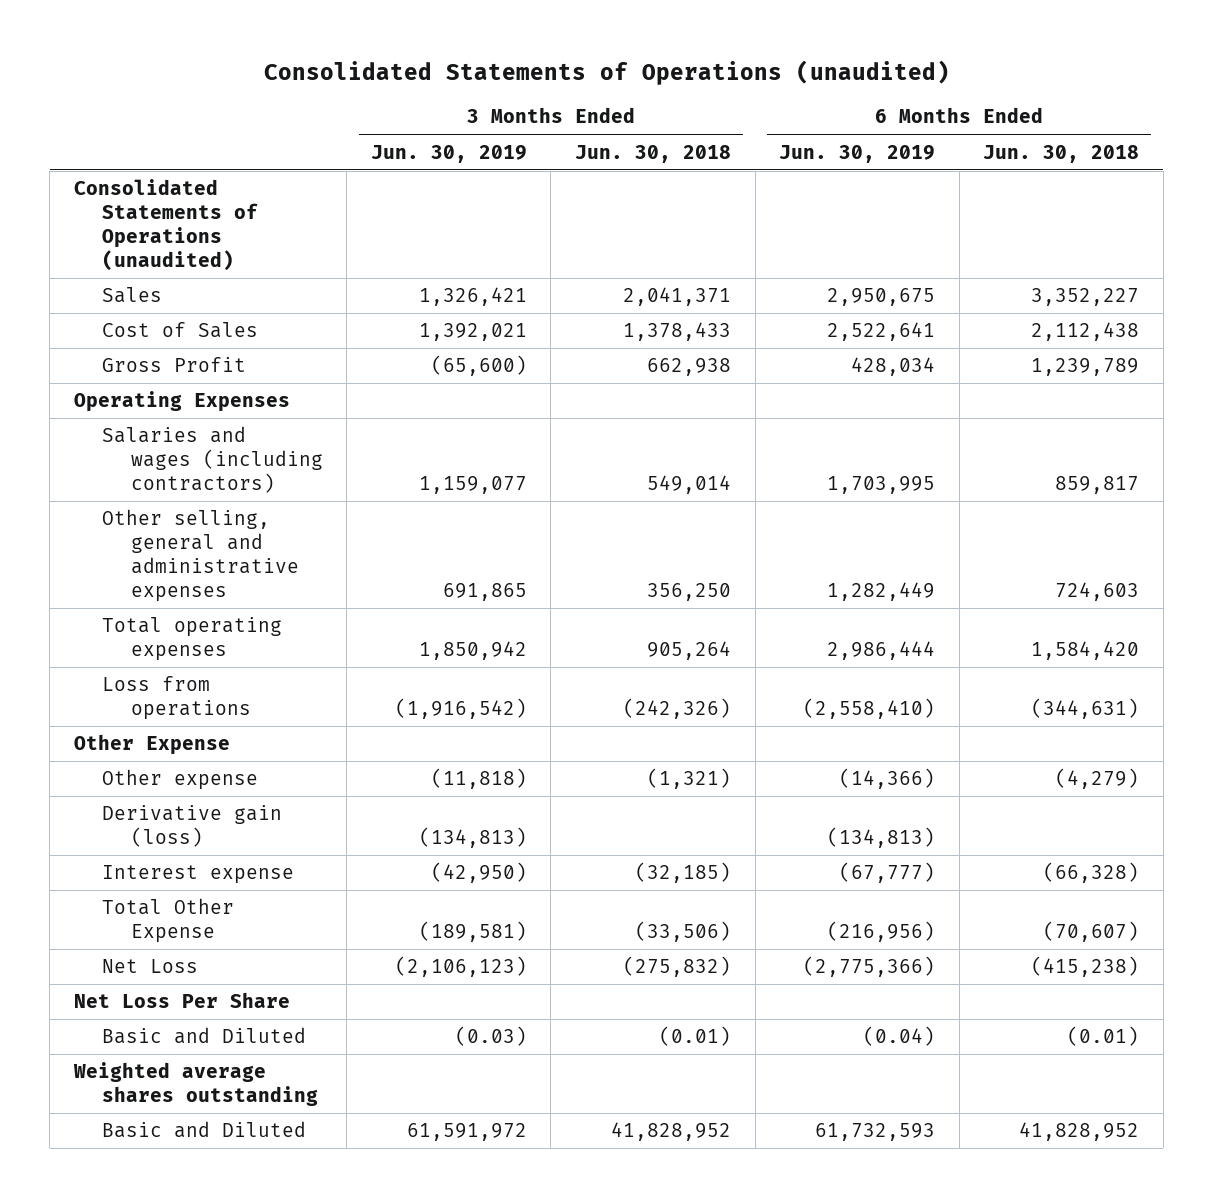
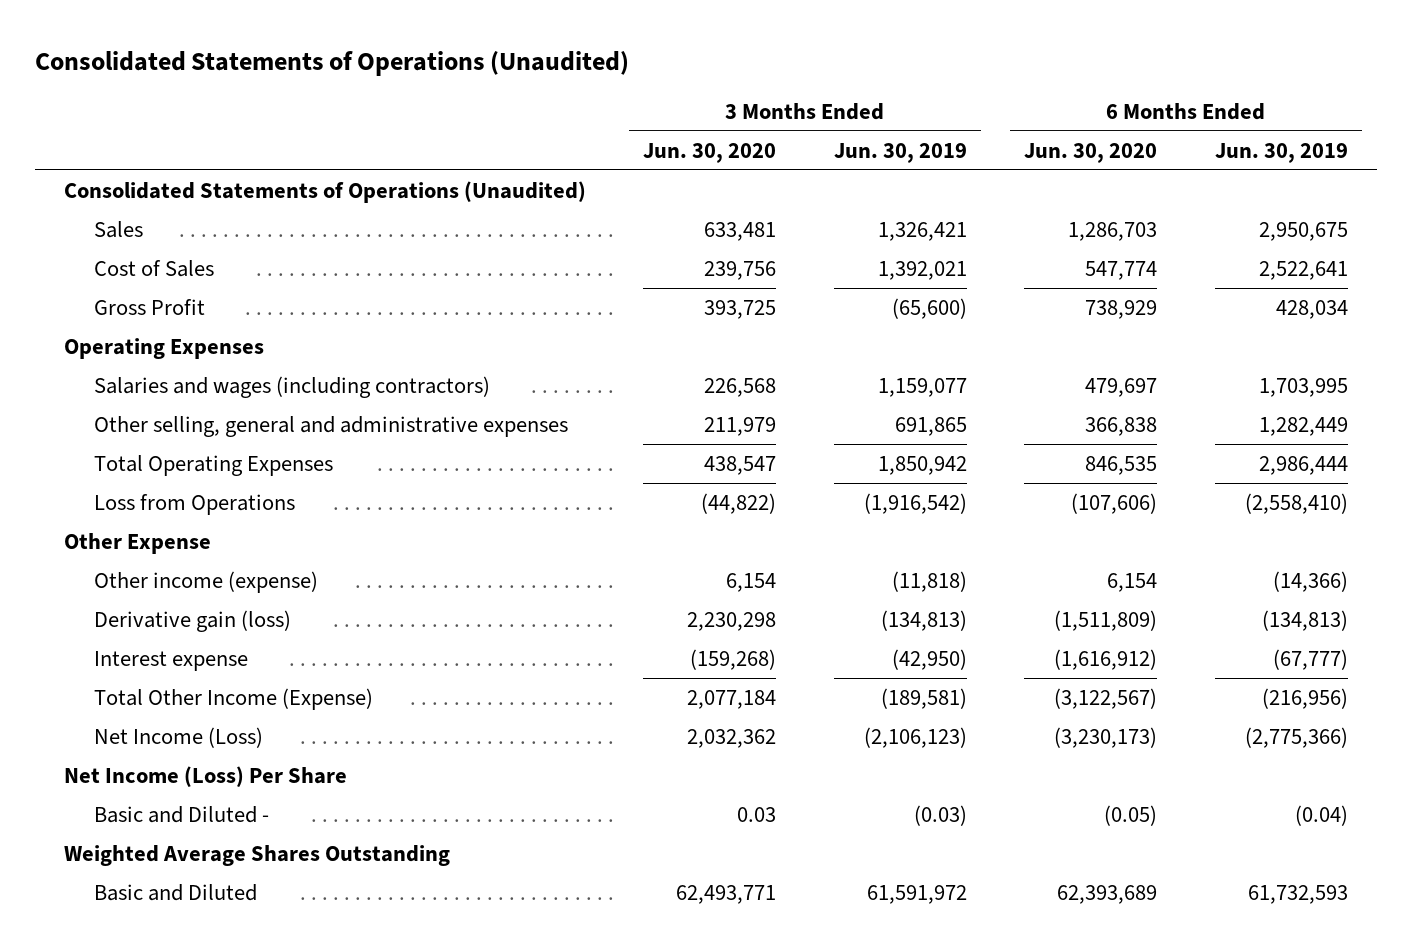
- Consolidated Statements of Operations (unaudited)
+ Consolidated Statements of Operations (Unaudited)
- | 3 Months Ended Jun. 30, 2019 | 3 Months Ended Jun. 30, 2018 | 6 Months Ended Jun. 30, 2019 | 6 Months Ended Jun. 30, 2018
+ | 3 Months Ended Jun. 30, 2020 | 3 Months Ended Jun. 30, 2019 | 6 Months Ended Jun. 30, 2020 | 6 Months Ended Jun. 30, 2019
- Consolidated Statements of Operations (unaudited)
+ Consolidated Statements of Operations (Unaudited)
- Total operating expenses | 1,850,942 | 905,264 | 2,986,444 | 1,584,420
- Loss from operations | (1,916,542) | (242,326) | (2,558,410) | (344,631)
+ Total Operating Expenses | 438,547 | 1,850,942 | 846,535 | 2,986,444
+ Loss from Operations | (44,822) | (1,916,542) | (107,606) | (2,558,410)
- Other expense | (11,818) | (1,321) | (14,366) | (4,279)
+ Other income (expense) | 6,154 | (11,818) | 6,154 | (14,366)
- Total Other Expense | (189,581) | (33,506) | (216,956) | (70,607)
- Net Loss | (2,106,123) | (275,832) | (2,775,366) | (415,238)
- Net Loss Per Share
- Basic and Diluted | (0.03) | (0.01) | (0.04) | (0.01)
- Weighted average shares outstanding
+ Total Other Income (Expense) | 2,077,184 | (189,581) | (3,122,567) | (216,956)
+ Net Income (Loss) | 2,032,362 | (2,106,123) | (3,230,173) | (2,775,366)
+ Net Income (Loss) Per Share
+ Basic and Diluted - | 0.03 | (0.03) | (0.05) | (0.04)
+ Weighted Average Shares Outstanding

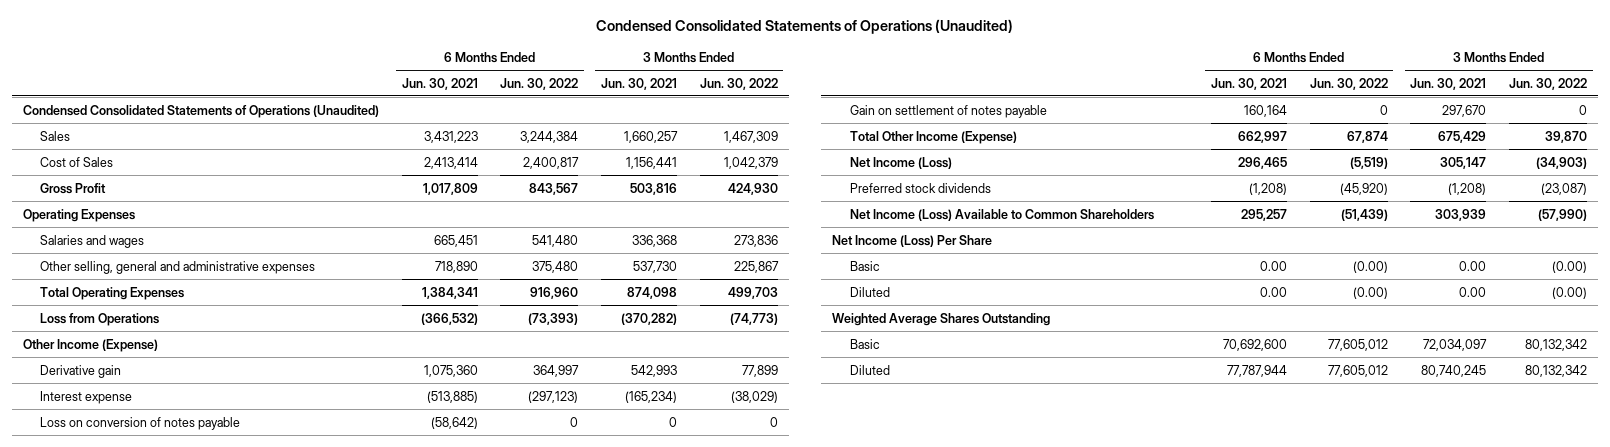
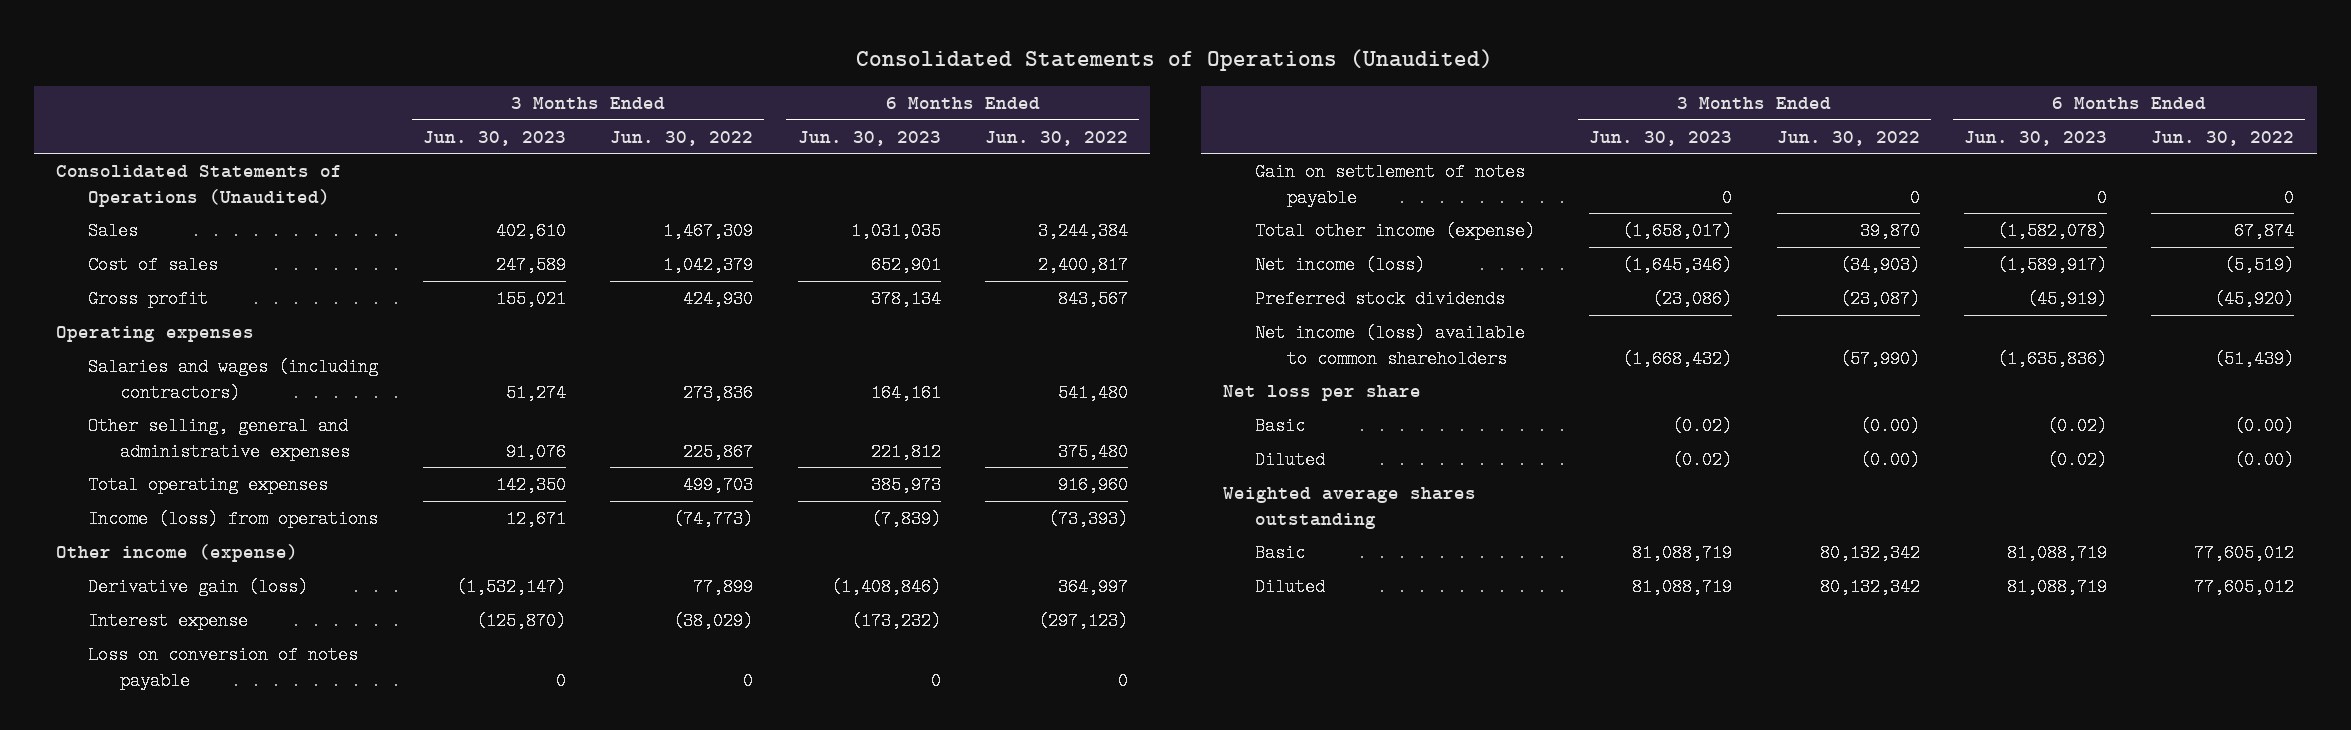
- Condensed Consolidated Statements of Operations (Unaudited)
+ Consolidated Statements of Operations (Unaudited)
- | 6 Months Ended Jun. 30, 2021 | 6 Months Ended Jun. 30, 2022 | 3 Months Ended Jun. 30, 2021 | 3 Months Ended Jun. 30, 2022
+ | 3 Months Ended Jun. 30, 2023 | 3 Months Ended Jun. 30, 2022 | 6 Months Ended Jun. 30, 2023 | 6 Months Ended Jun. 30, 2022
- Condensed Consolidated Statements of Operations (Unaudited)
+ Consolidated Statements of Operations (Unaudited)
- Cost of Sales | 2,413,414 | 2,400,817 | 1,156,441 | 1,042,379
- Gross Profit | 1,017,809 | 843,567 | 503,816 | 424,930
- Operating Expenses
- Salaries and wages | 665,451 | 541,480 | 336,368 | 273,836
+ Cost of sales | 247,589 | 1,042,379 | 652,901 | 2,400,817
+ Gross profit | 155,021 | 424,930 | 378,134 | 843,567
+ Operating expenses
+ Salaries and wages (including contractors) | 51,274 | 273,836 | 164,161 | 541,480
- Total Operating Expenses | 1,384,341 | 916,960 | 874,098 | 499,703
- Loss from Operations | (366,532) | (73,393) | (370,282) | (74,773)
- Other Income (Expense)
- Derivative gain | 1,075,360 | 364,997 | 542,993 | 77,899
+ Total operating expenses | 142,350 | 499,703 | 385,973 | 916,960
+ Income (loss) from operations | 12,671 | (74,773) | (7,839) | (73,393)
+ Other income (expense)
+ Derivative gain (loss) | (1,532,147) | 77,899 | (1,408,846) | 364,997
- Total Other Income (Expense) | 662,997 | 67,874 | 675,429 | 39,870
- Net Income (Loss) | 296,465 | (5,519) | 305,147 | (34,903)
+ Total other income (expense) | (1,658,017) | 39,870 | (1,582,078) | 67,874
+ Net income (loss) | (1,645,346) | (34,903) | (1,589,917) | (5,519)
- Net Income (Loss) Available to Common Shareholders | 295,257 | (51,439) | 303,939 | (57,990)
- Net Income (Loss) Per Share
+ Net income (loss) available to common shareholders | (1,668,432) | (57,990) | (1,635,836) | (51,439)
+ Net loss per share
- Weighted Average Shares Outstanding
+ Weighted average shares outstanding

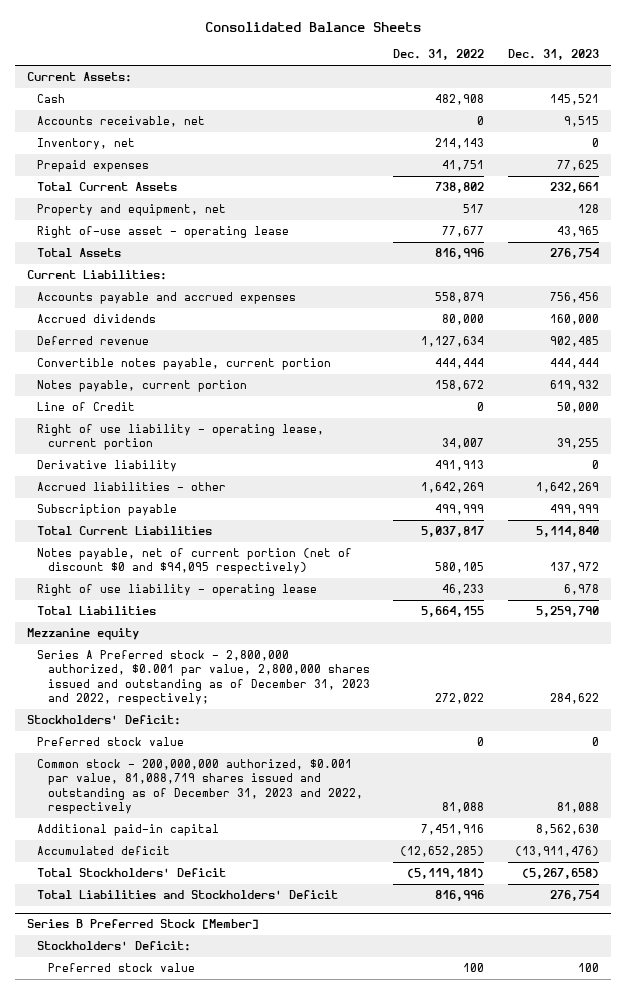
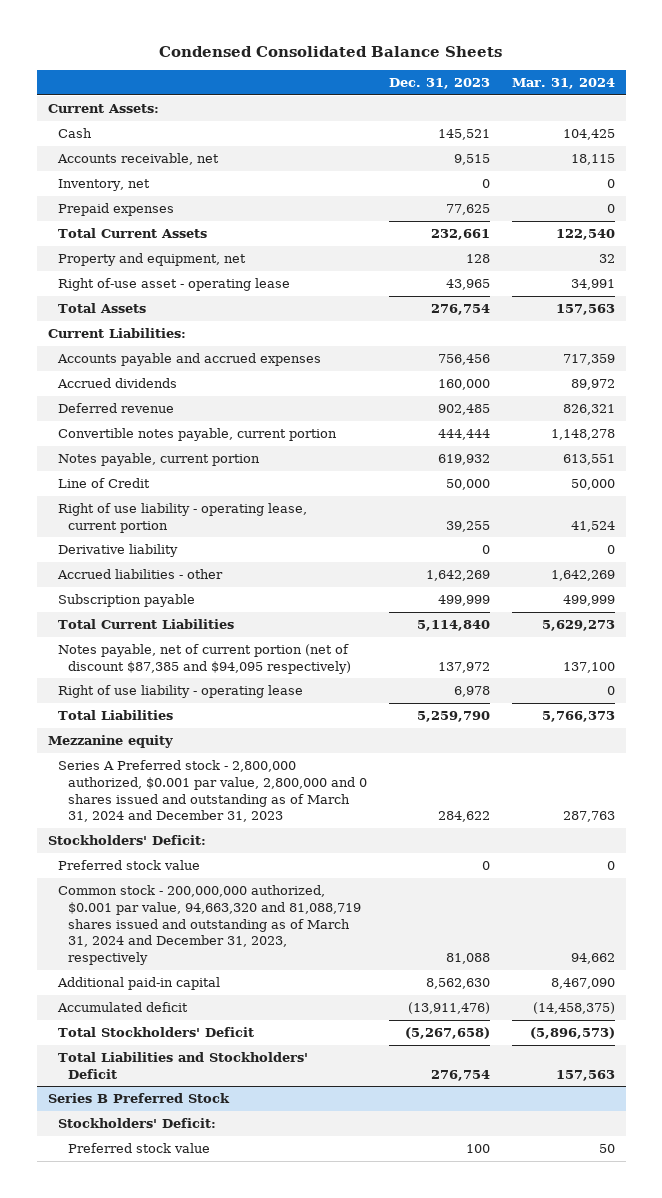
- Consolidated Balance Sheets
+ Condensed Consolidated Balance Sheets
- | Dec. 31, 2022 | Dec. 31, 2023
+ | Dec. 31, 2023 | Mar. 31, 2024
- Notes payable, net of current portion (net of discount $0 and $94,095 respectively) | 580,105 | 137,972
+ Notes payable, net of current portion (net of discount $87,385 and $94,095 respectively) | 137,972 | 137,100
- Series A Preferred stock - 2,800,000 authorized, $0.001 par value, 2,800,000 shares issued and outstanding as of December 31, 2023 and 2022, respectively; | 272,022 | 284,622
+ Series A Preferred stock - 2,800,000 authorized, $0.001 par value, 2,800,000 and 0 shares issued and outstanding as of March 31, 2024 and December 31, 2023 | 284,622 | 287,763
- Common stock - 200,000,000 authorized, $0.001 par value, 81,088,719 shares issued and outstanding as of December 31, 2023 and 2022, respectively | 81,088 | 81,088
+ Common stock - 200,000,000 authorized, $0.001 par value, 94,663,320 and 81,088,719 shares issued and outstanding as of March 31, 2024 and December 31, 2023, respectively | 81,088 | 94,662
- Series B Preferred Stock [Member]
+ Series B Preferred Stock

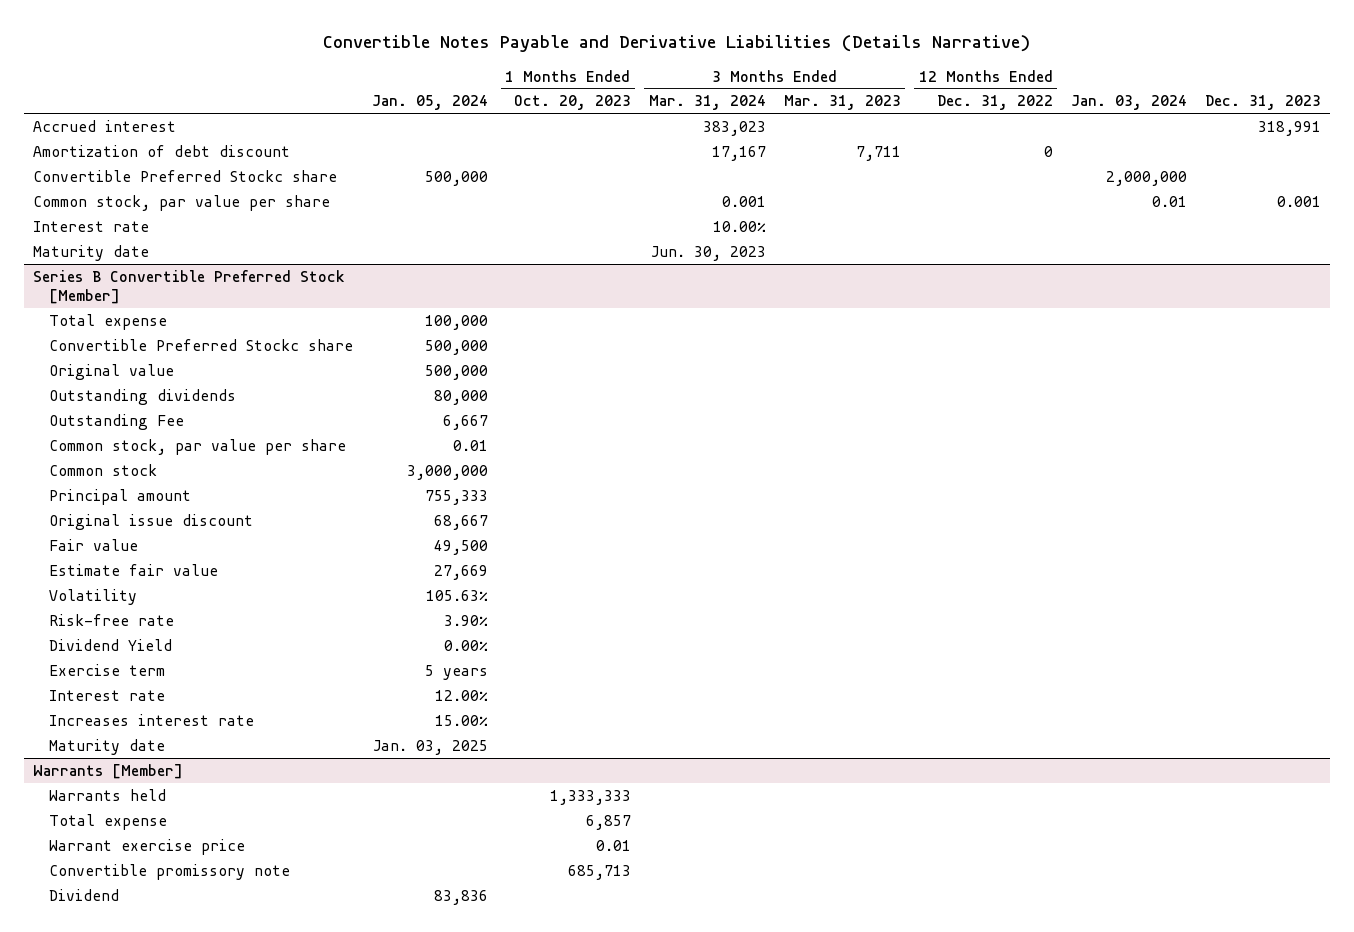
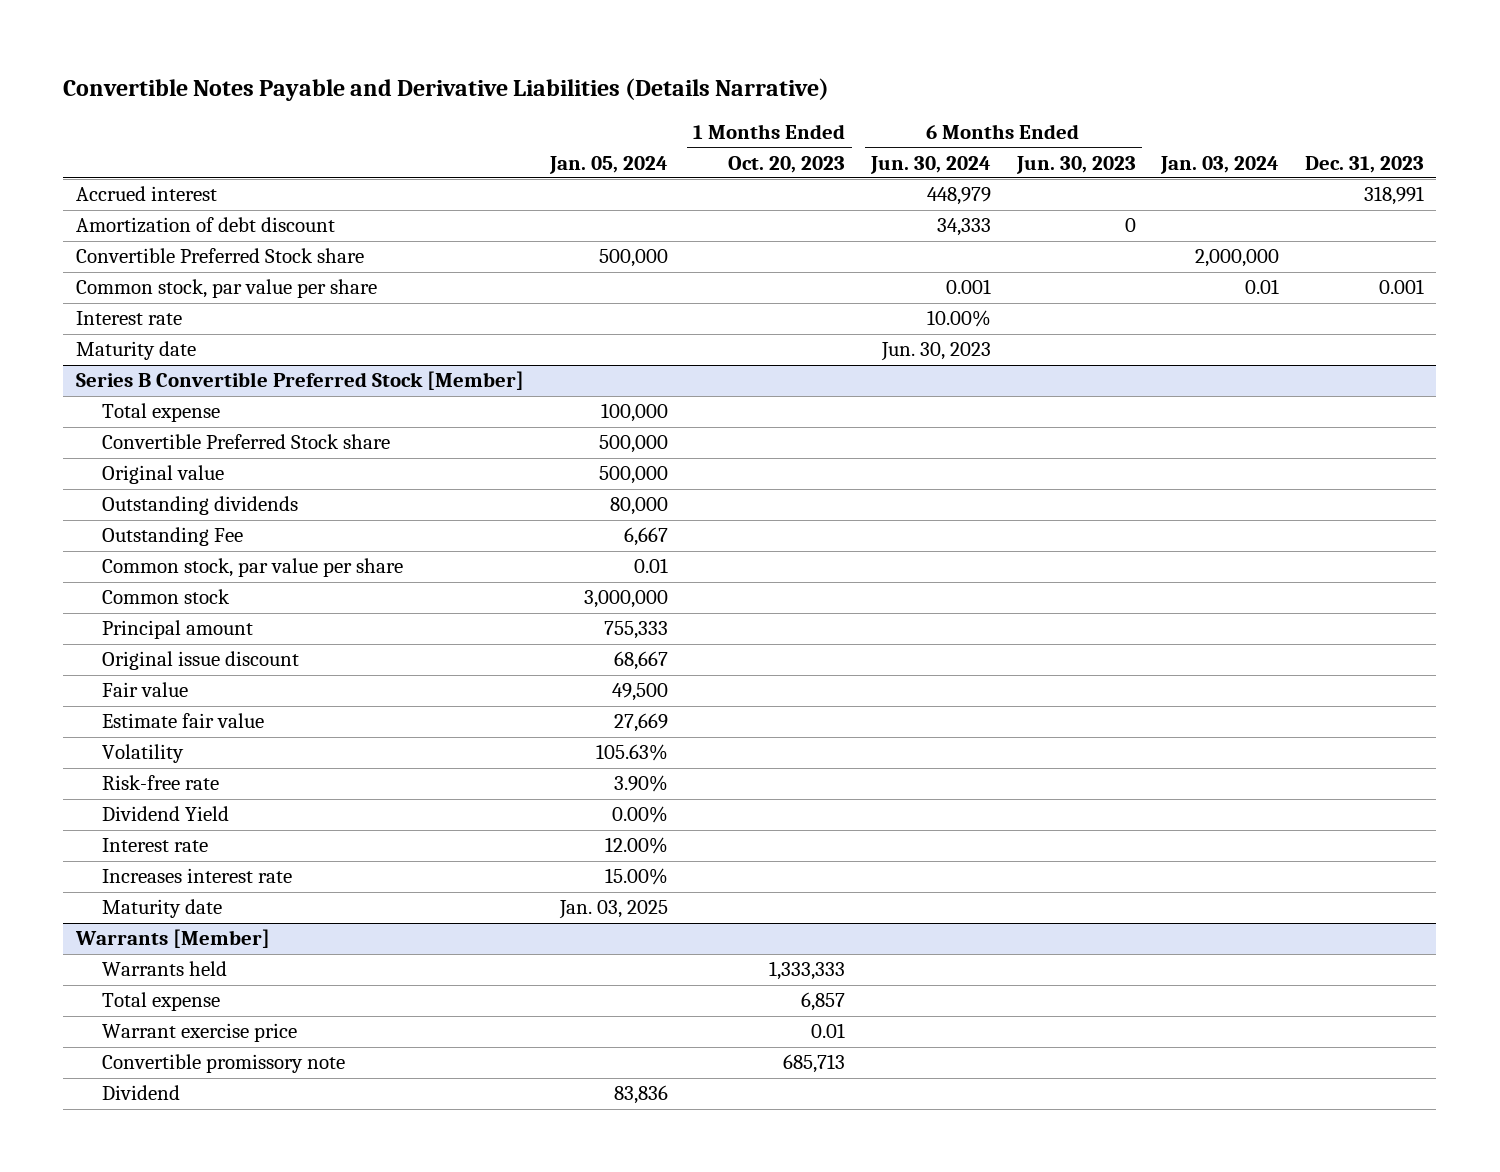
- | Jan. 05, 2024 | 1 Months Ended Oct. 20, 2023 | 3 Months Ended Mar. 31, 2024 | 3 Months Ended Mar. 31, 2023 | 12 Months Ended Dec. 31, 2022 | Jan. 03, 2024 | Dec. 31, 2023
+ | Jan. 05, 2024 | 1 Months Ended Oct. 20, 2023 | 6 Months Ended Jun. 30, 2024 | 6 Months Ended Jun. 30, 2023 | Jan. 03, 2024 | Dec. 31, 2023
- Convertible Preferred Stockc share | 500,000 | | | | | 2,000,000 |
+ Convertible Preferred Stock share | 500,000 | | | | 2,000,000 |
@ Series B Convertible Preferred Stock [Member]
- Convertible Preferred Stockc share | 500,000 | | | | | |
+ Convertible Preferred Stock share | 500,000 | | | | |
- Exercise term | 5 years | | | | | |

